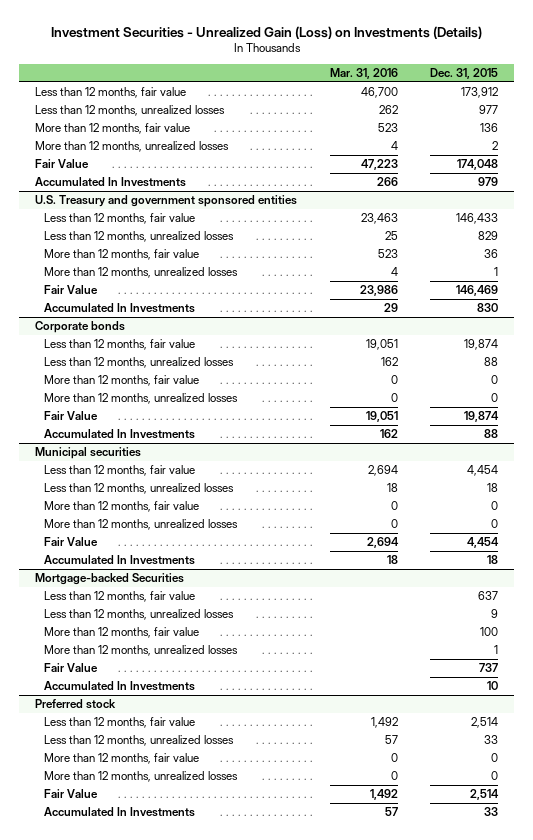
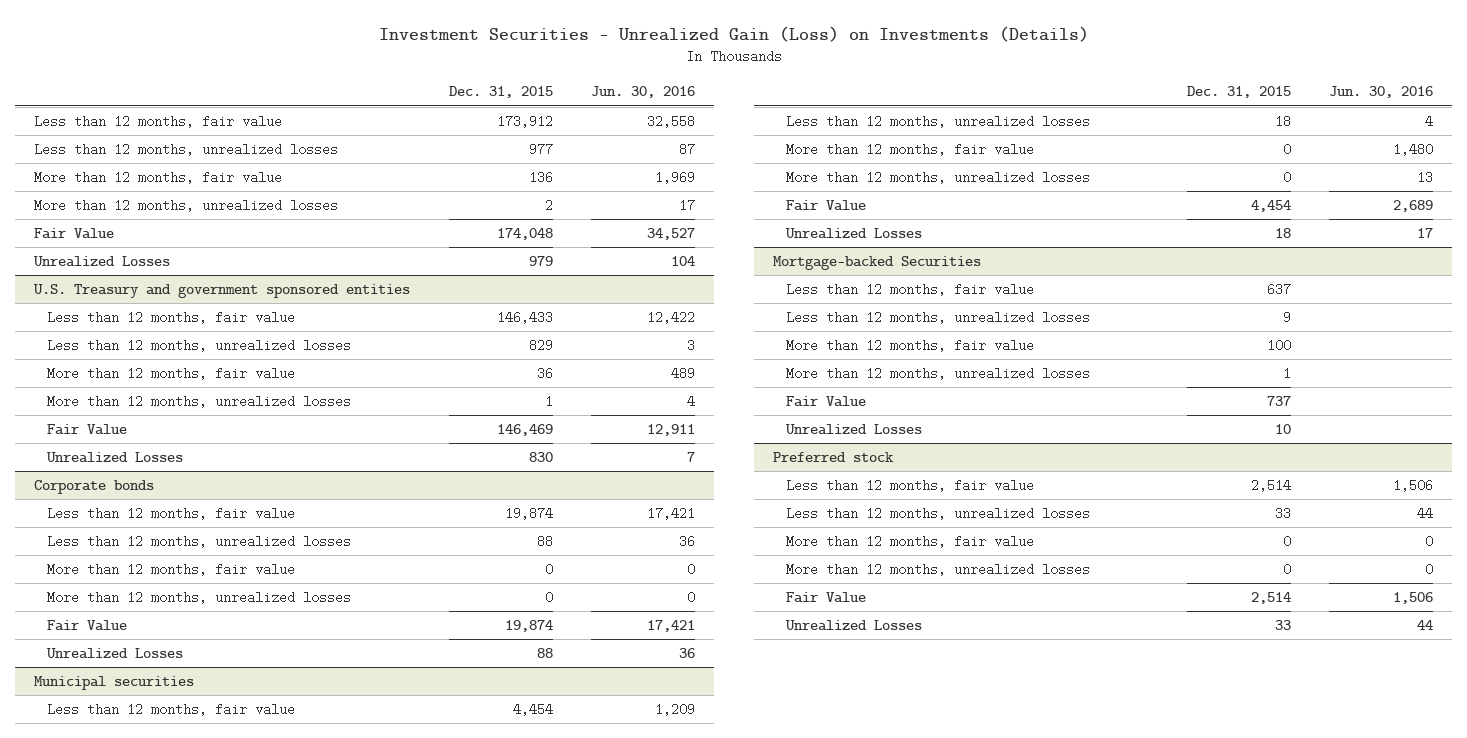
- | Mar. 31, 2016 | Dec. 31, 2015
+ | Dec. 31, 2015 | Jun. 30, 2016
- Accumulated In Investments | 266 | 979
+ Unrealized Losses | 979 | 104
@ U.S. Treasury and government sponsored entities
- Accumulated In Investments | 29 | 830
+ Unrealized Losses | 830 | 7
@ Corporate bonds
- Accumulated In Investments | 162 | 88
+ Unrealized Losses | 88 | 36
@ Municipal securities
- Accumulated In Investments | 18 | 18
+ Unrealized Losses | 18 | 17
@ Mortgage-backed Securities
- Accumulated In Investments | | 10
+ Unrealized Losses | 10 |
@ Preferred stock
- Accumulated In Investments | 57 | 33
+ Unrealized Losses | 33 | 44

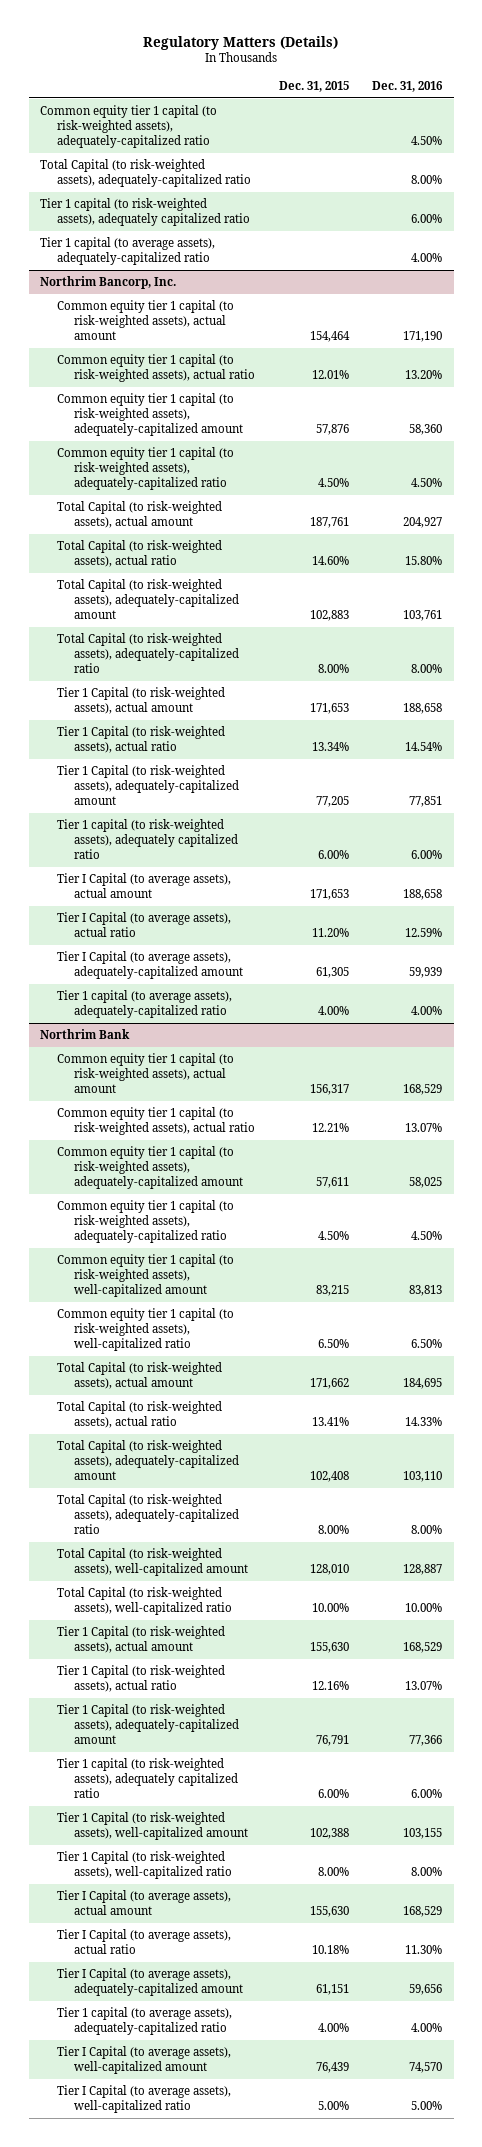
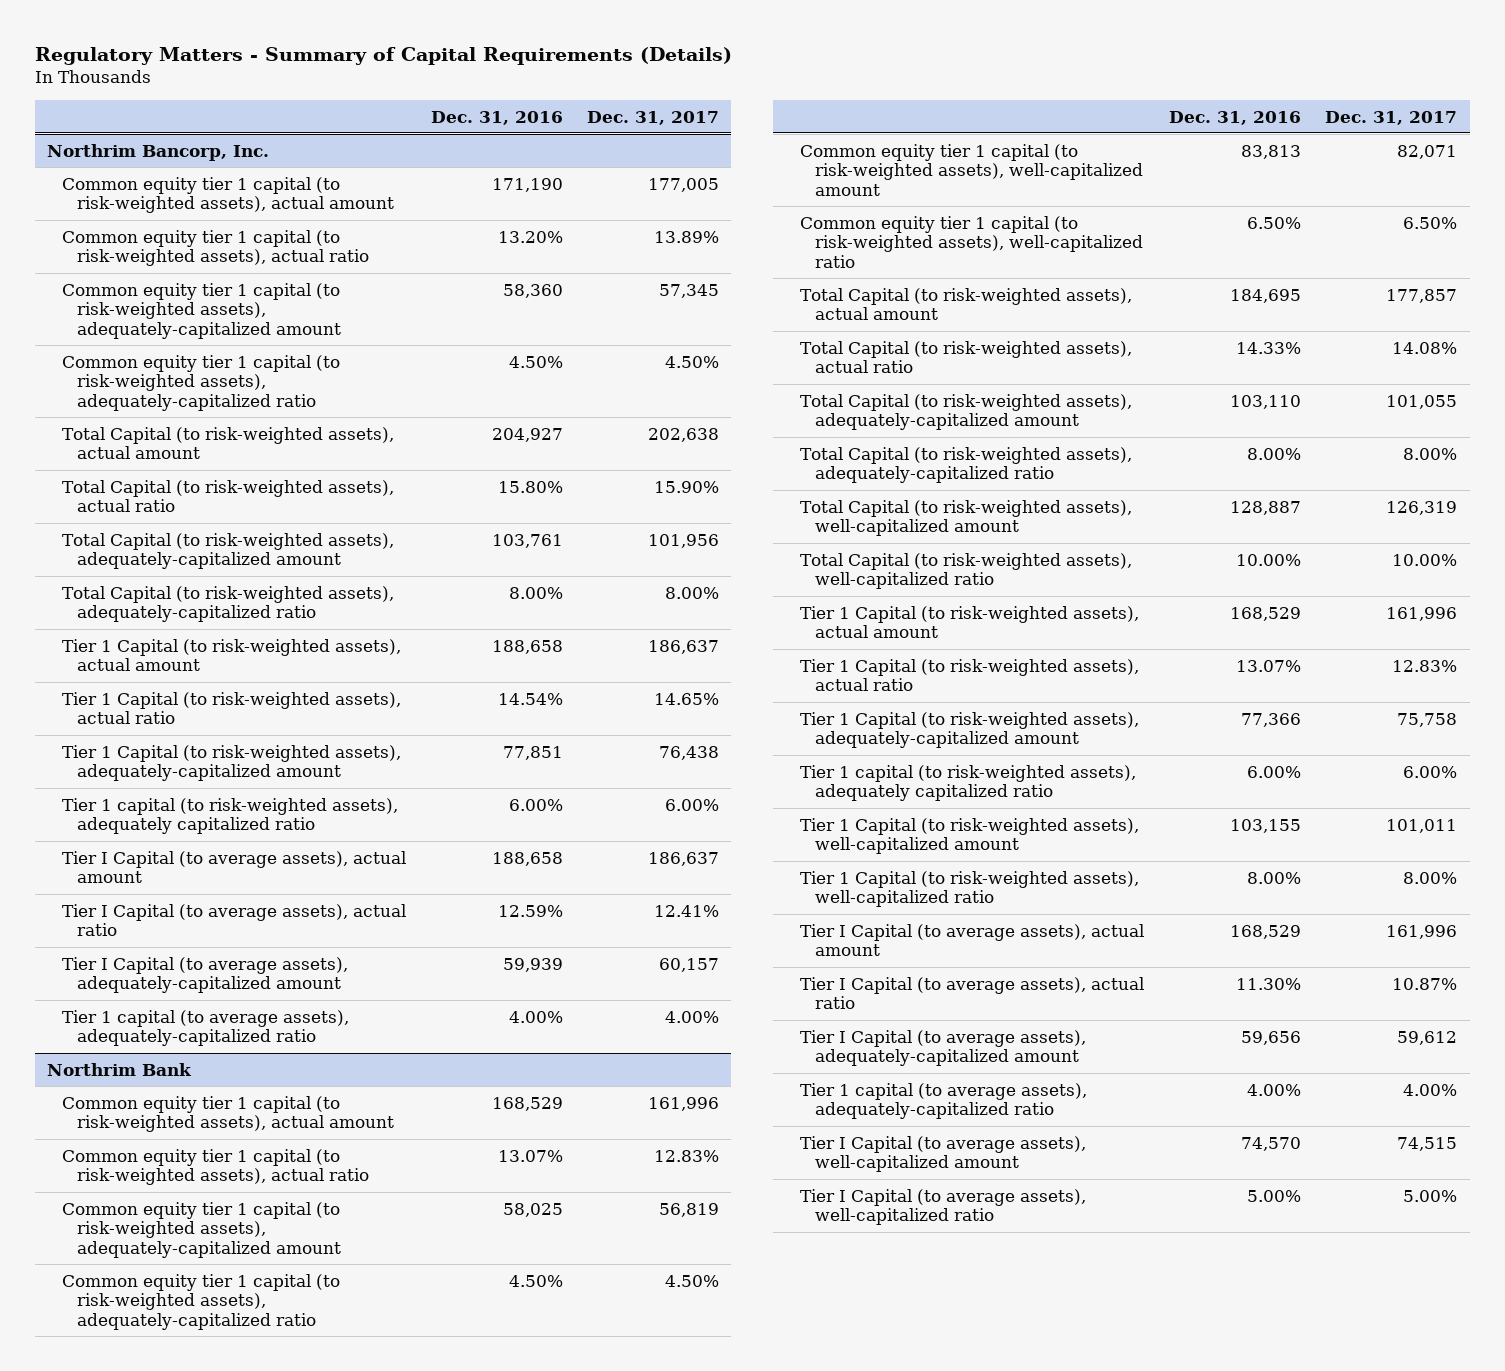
- Regulatory Matters (Details)
+ Regulatory Matters - Summary of Capital Requirements (Details)
- | Dec. 31, 2015 | Dec. 31, 2016
+ | Dec. 31, 2016 | Dec. 31, 2017
- Common equity tier 1 capital (to risk-weighted assets), adequately-capitalized ratio | | 4.50%
- Total Capital (to risk-weighted assets), adequately-capitalized ratio | | 8.00%
- Tier 1 capital (to risk-weighted assets), adequately capitalized ratio | | 6.00%
- Tier 1 capital (to average assets), adequately-capitalized ratio | | 4.00%

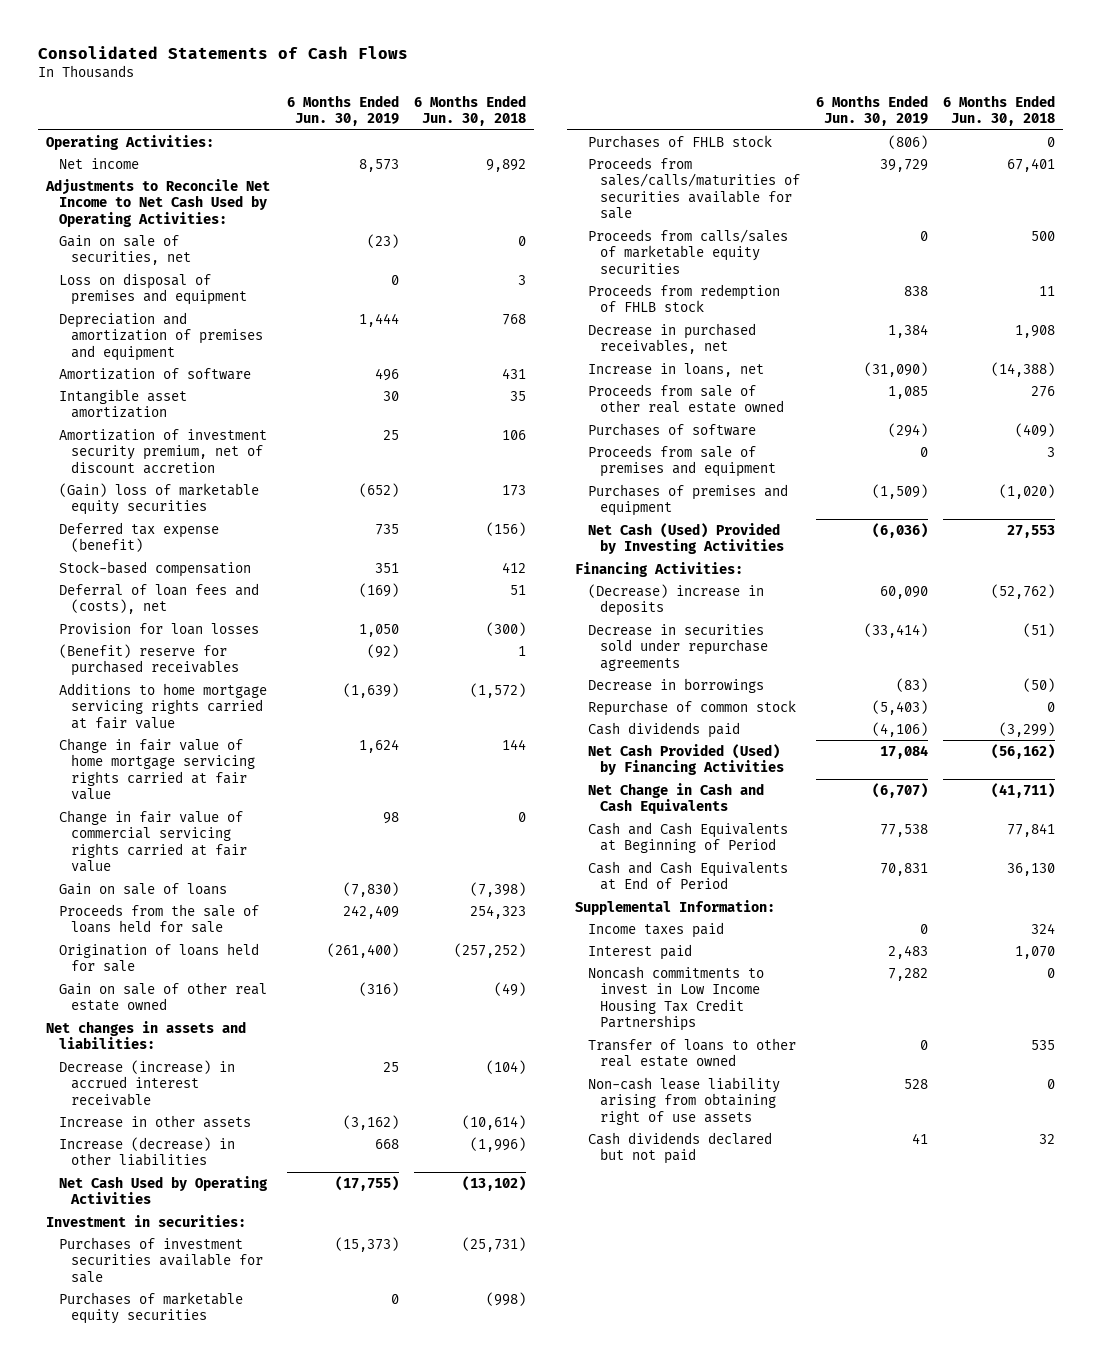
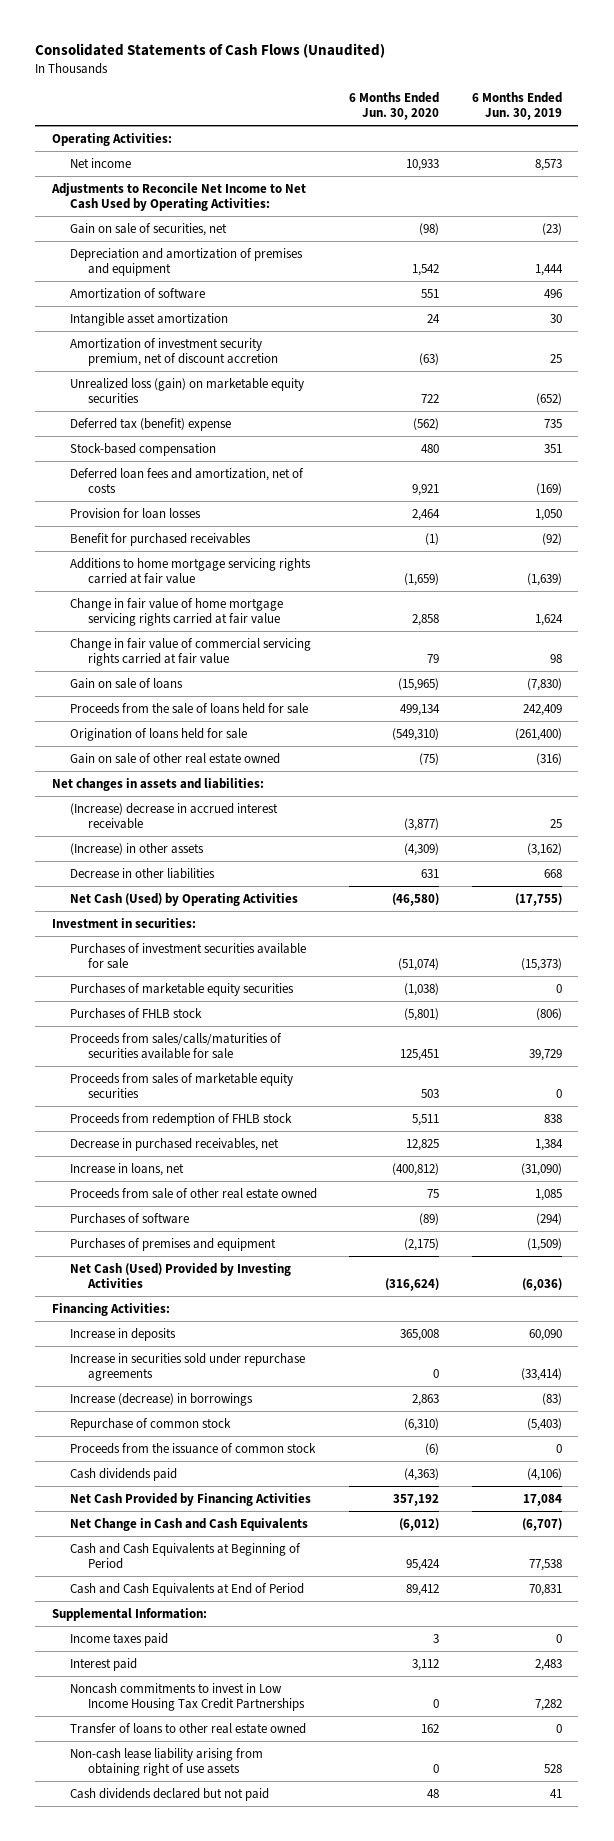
- Consolidated Statements of Cash Flows
+ Consolidated Statements of Cash Flows (Unaudited)
- | 6 Months Ended Jun. 30, 2019 | 6 Months Ended Jun. 30, 2018
+ | 6 Months Ended Jun. 30, 2020 | 6 Months Ended Jun. 30, 2019
- Loss on disposal of premises and equipment | 0 | 3
- (Gain) loss of marketable equity securities | (652) | 173
- Deferred tax expense (benefit) | 735 | (156)
+ Unrealized loss (gain) on marketable equity securities | 722 | (652)
+ Deferred tax (benefit) expense | (562) | 735
- Deferral of loan fees and (costs), net | (169) | 51
+ Deferred loan fees and amortization, net of costs | 9,921 | (169)
- (Benefit) reserve for purchased receivables | (92) | 1
+ Benefit for purchased receivables | (1) | (92)
- Decrease (increase) in accrued interest receivable | 25 | (104)
- Increase in other assets | (3,162) | (10,614)
- Increase (decrease) in other liabilities | 668 | (1,996)
- Net Cash Used by Operating Activities | (17,755) | (13,102)
+ (Increase) decrease in accrued interest receivable | (3,877) | 25
+ (Increase) in other assets | (4,309) | (3,162)
+ Decrease in other liabilities | 631 | 668
+ Net Cash (Used) by Operating Activities | (46,580) | (17,755)
- Proceeds from calls/sales of marketable equity securities | 0 | 500
+ Proceeds from sales of marketable equity securities | 503 | 0
- Proceeds from sale of premises and equipment | 0 | 3
- (Decrease) increase in deposits | 60,090 | (52,762)
- Decrease in securities sold under repurchase agreements | (33,414) | (51)
- Decrease in borrowings | (83) | (50)
+ Increase in deposits | 365,008 | 60,090
+ Increase in securities sold under repurchase agreements | 0 | (33,414)
+ Increase (decrease) in borrowings | 2,863 | (83)
+ Proceeds from the issuance of common stock | (6) | 0
- Net Cash Provided (Used) by Financing Activities | 17,084 | (56,162)
+ Net Cash Provided by Financing Activities | 357,192 | 17,084

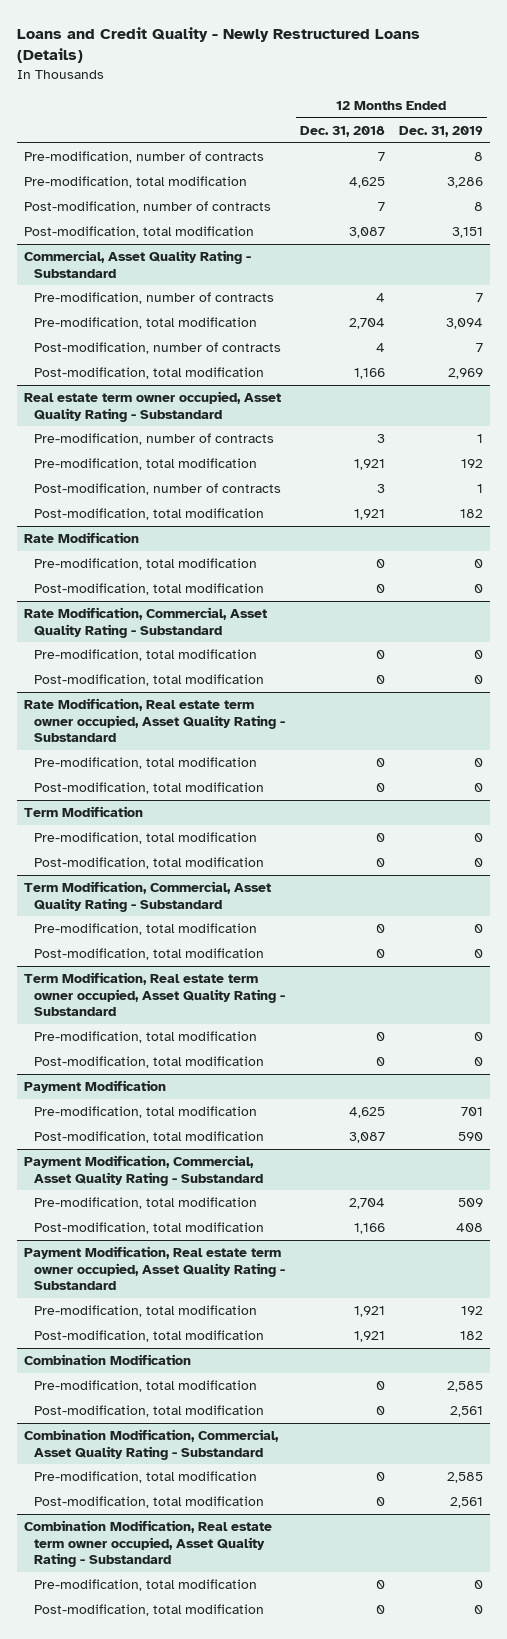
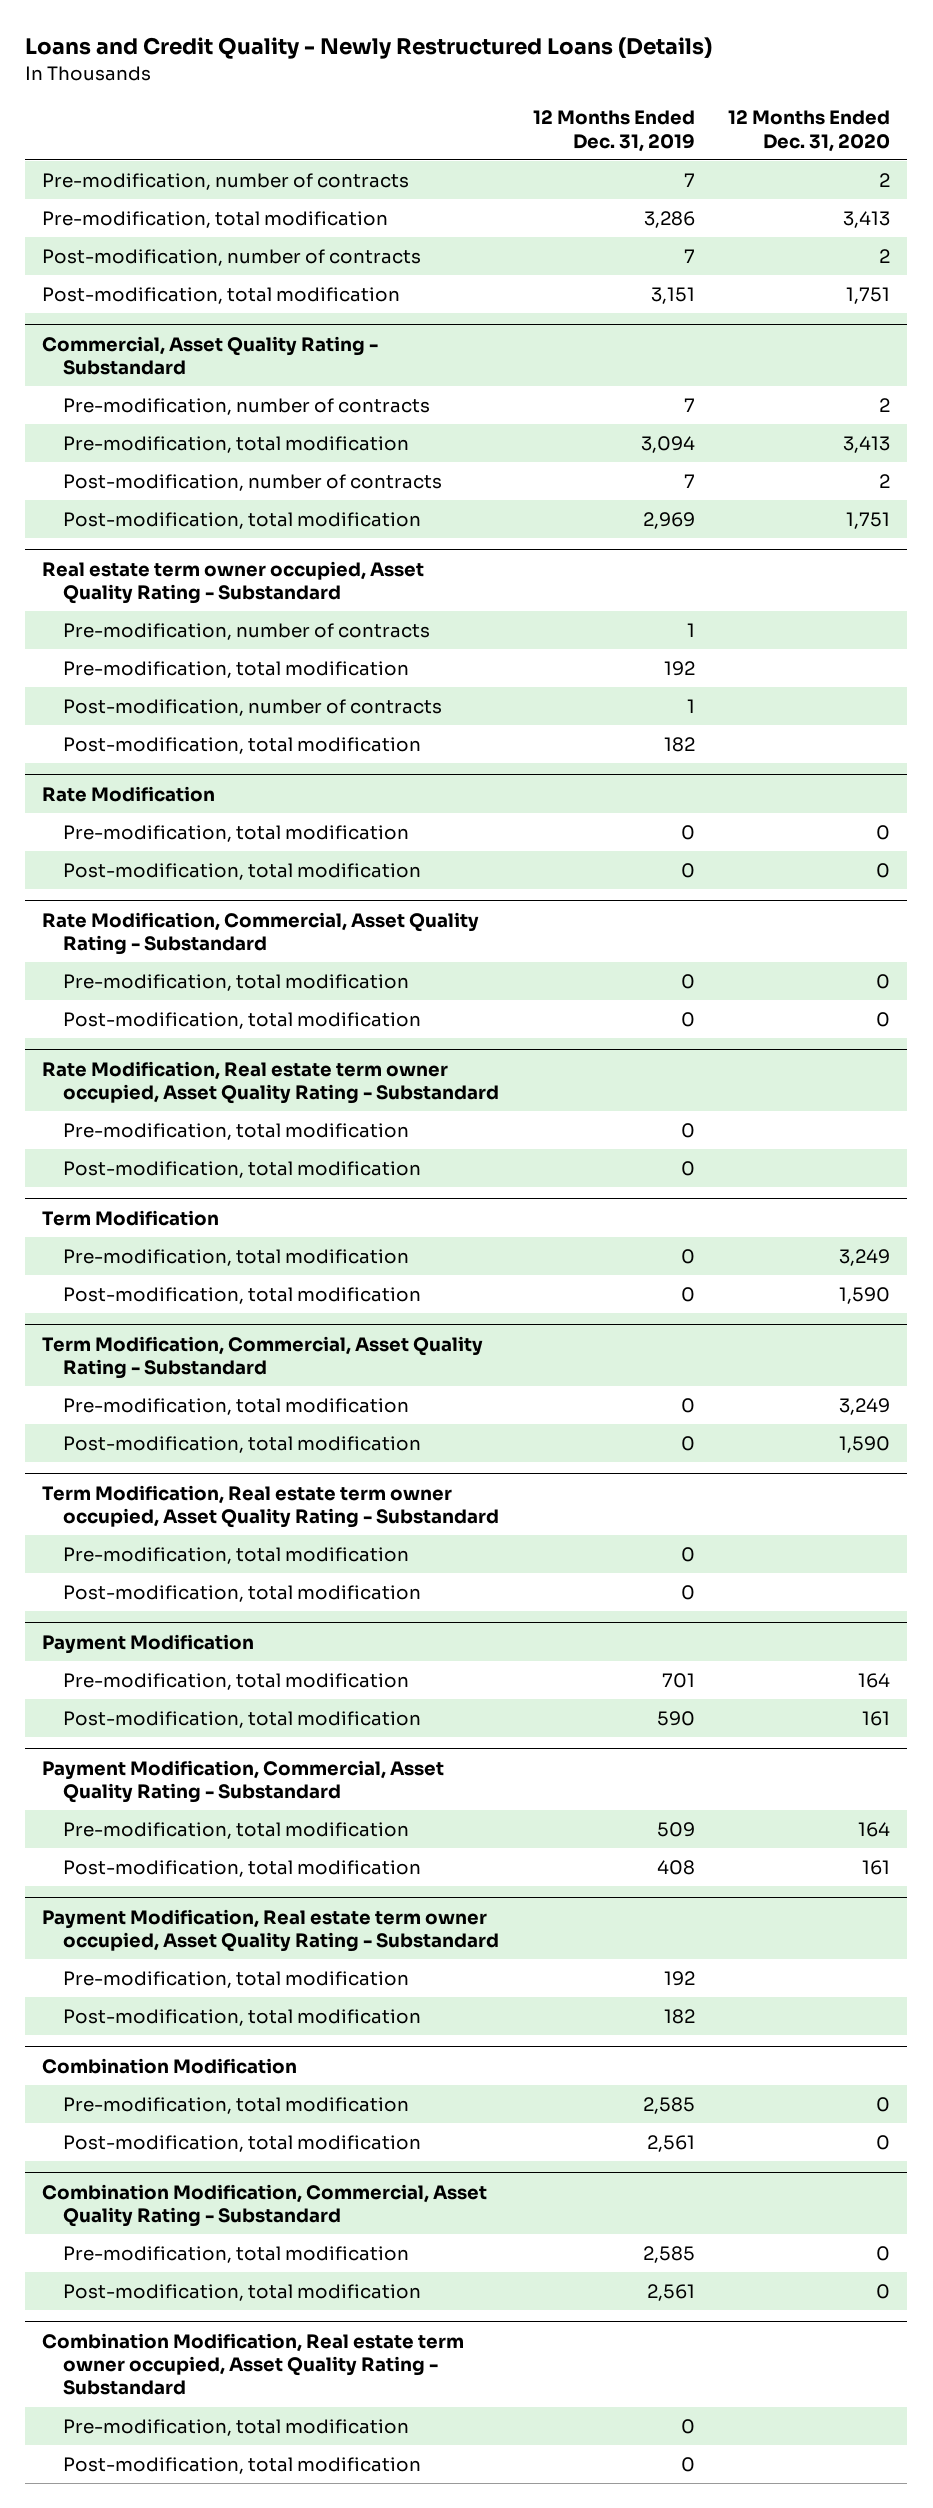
- | 12 Months Ended Dec. 31, 2018 | 12 Months Ended Dec. 31, 2019
+ | 12 Months Ended Dec. 31, 2019 | 12 Months Ended Dec. 31, 2020
- Pre-modification, number of contracts | 7 | 8
+ Pre-modification, number of contracts | 7 | 2
- Post-modification, number of contracts | 7 | 8
+ Post-modification, number of contracts | 7 | 2

